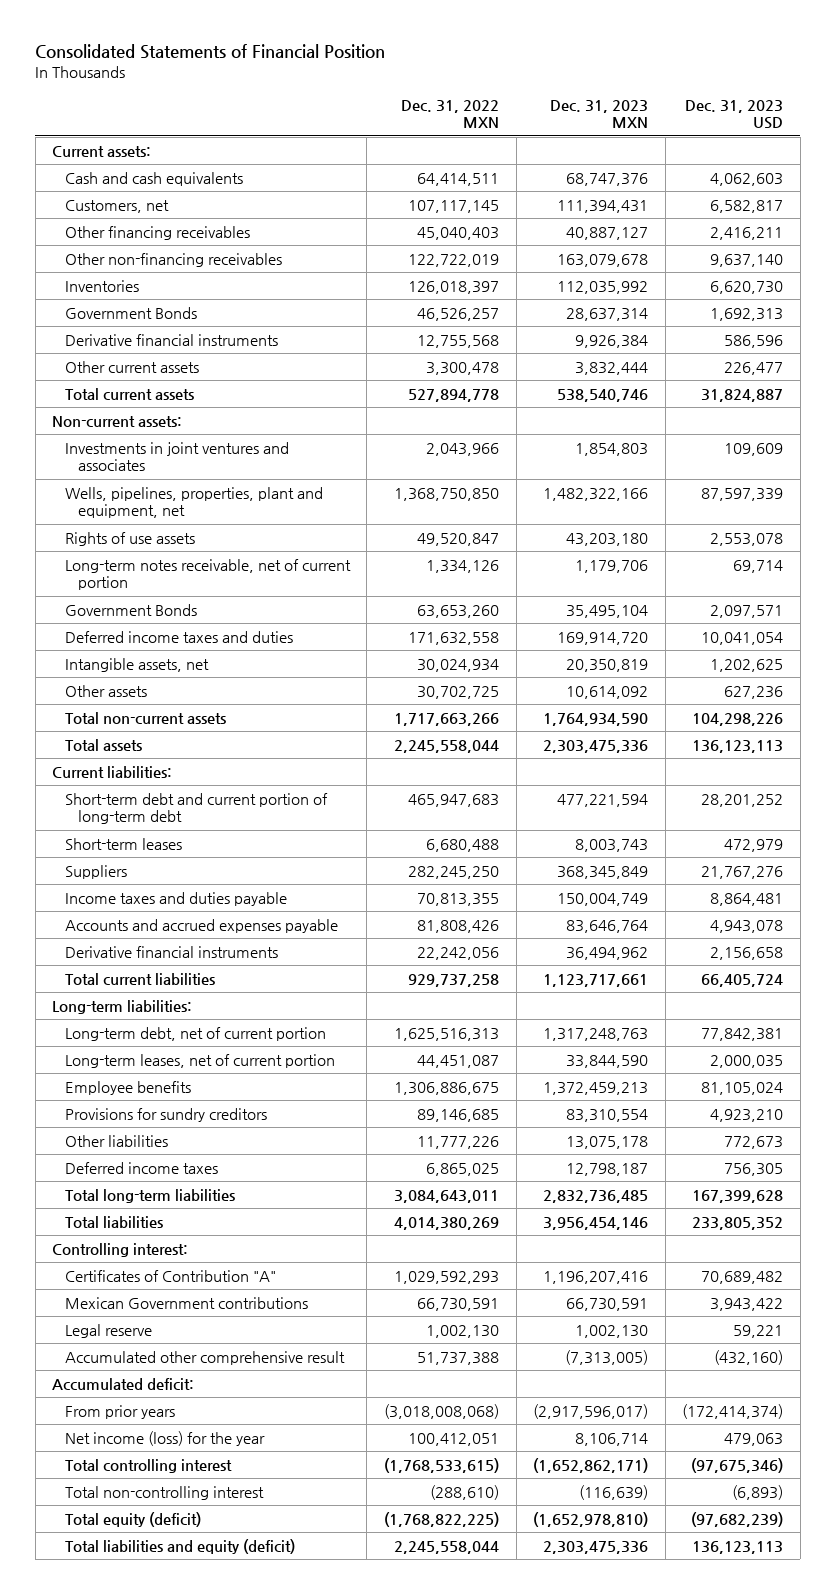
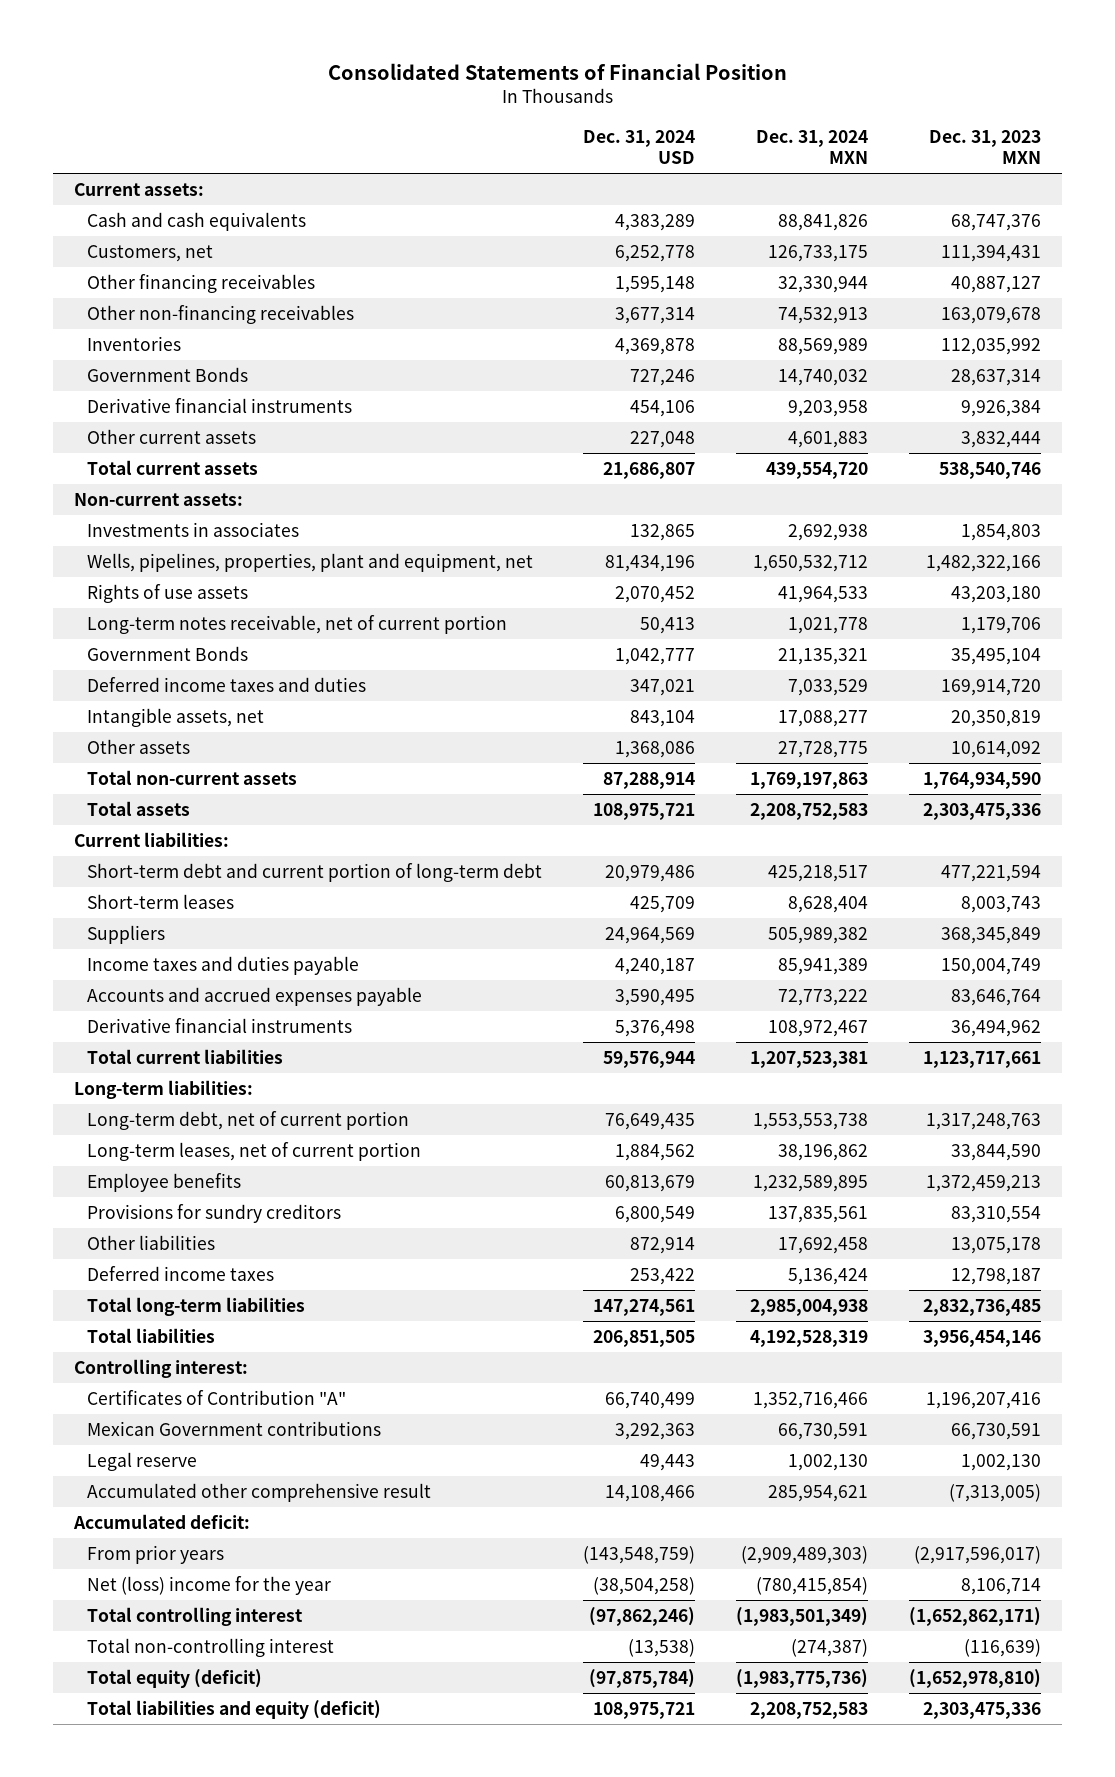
- | Dec. 31, 2022 MXN | Dec. 31, 2023 MXN | Dec. 31, 2023 USD
+ | Dec. 31, 2024 USD | Dec. 31, 2024 MXN | Dec. 31, 2023 MXN
- Investments in joint ventures and associates | 2,043,966 | 1,854,803 | 109,609
+ Investments in associates | 132,865 | 2,692,938 | 1,854,803
- Net income (loss) for the year | 100,412,051 | 8,106,714 | 479,063
+ Net (loss) income for the year | (38,504,258) | (780,415,854) | 8,106,714

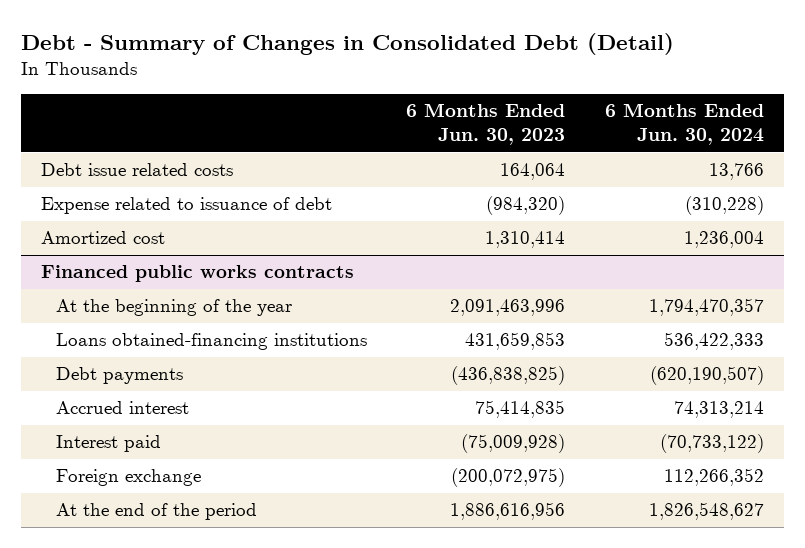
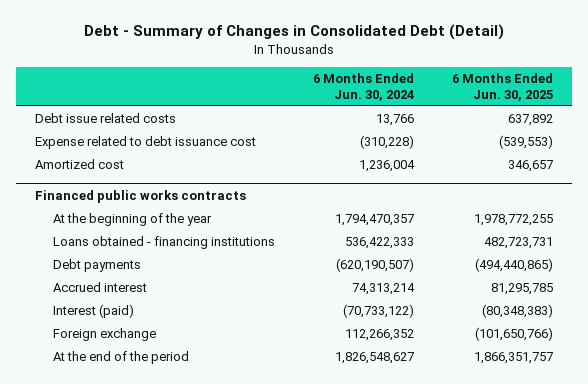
- | 6 Months Ended Jun. 30, 2023 | 6 Months Ended Jun. 30, 2024
+ | 6 Months Ended Jun. 30, 2024 | 6 Months Ended Jun. 30, 2025
- Expense related to issuance of debt | (984,320) | (310,228)
+ Expense related to debt issuance cost | (310,228) | (539,553)
@ Financed public works contracts
- Loans obtained-financing institutions | 431,659,853 | 536,422,333
+ Loans obtained - financing institutions | 536,422,333 | 482,723,731
- Interest paid | (75,009,928) | (70,733,122)
+ Interest (paid) | (70,733,122) | (80,348,383)

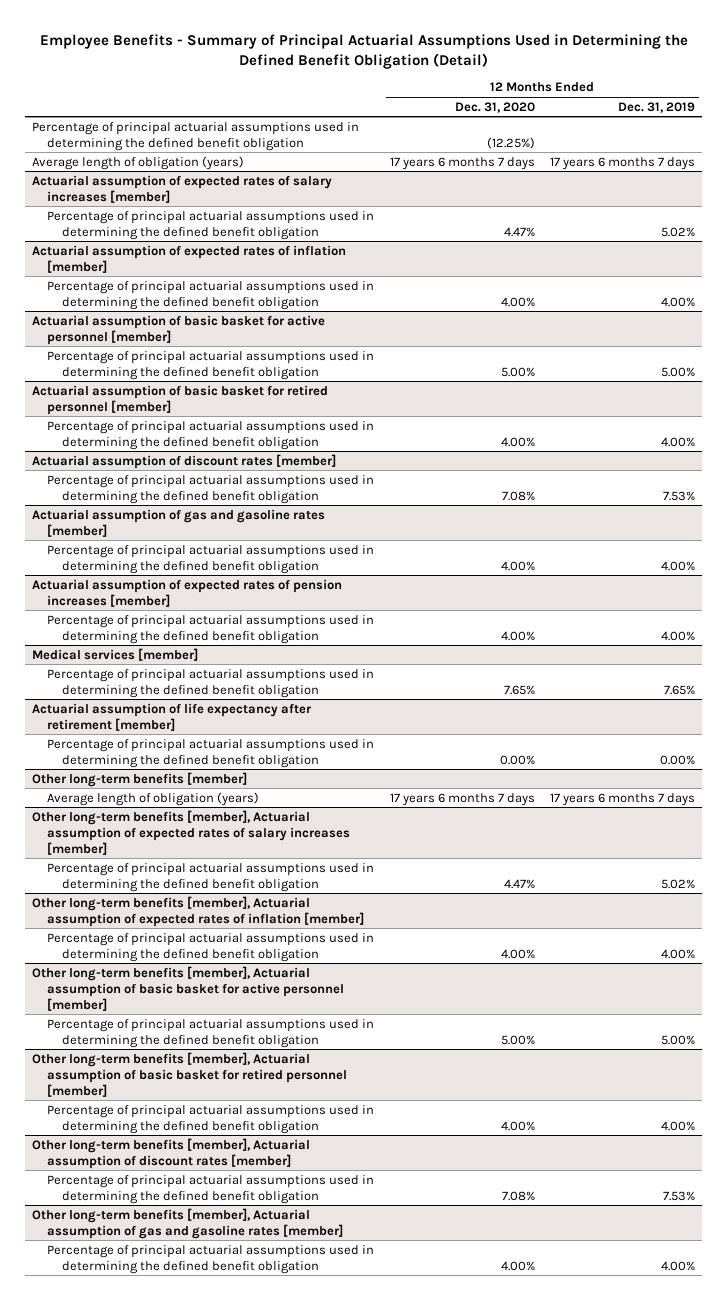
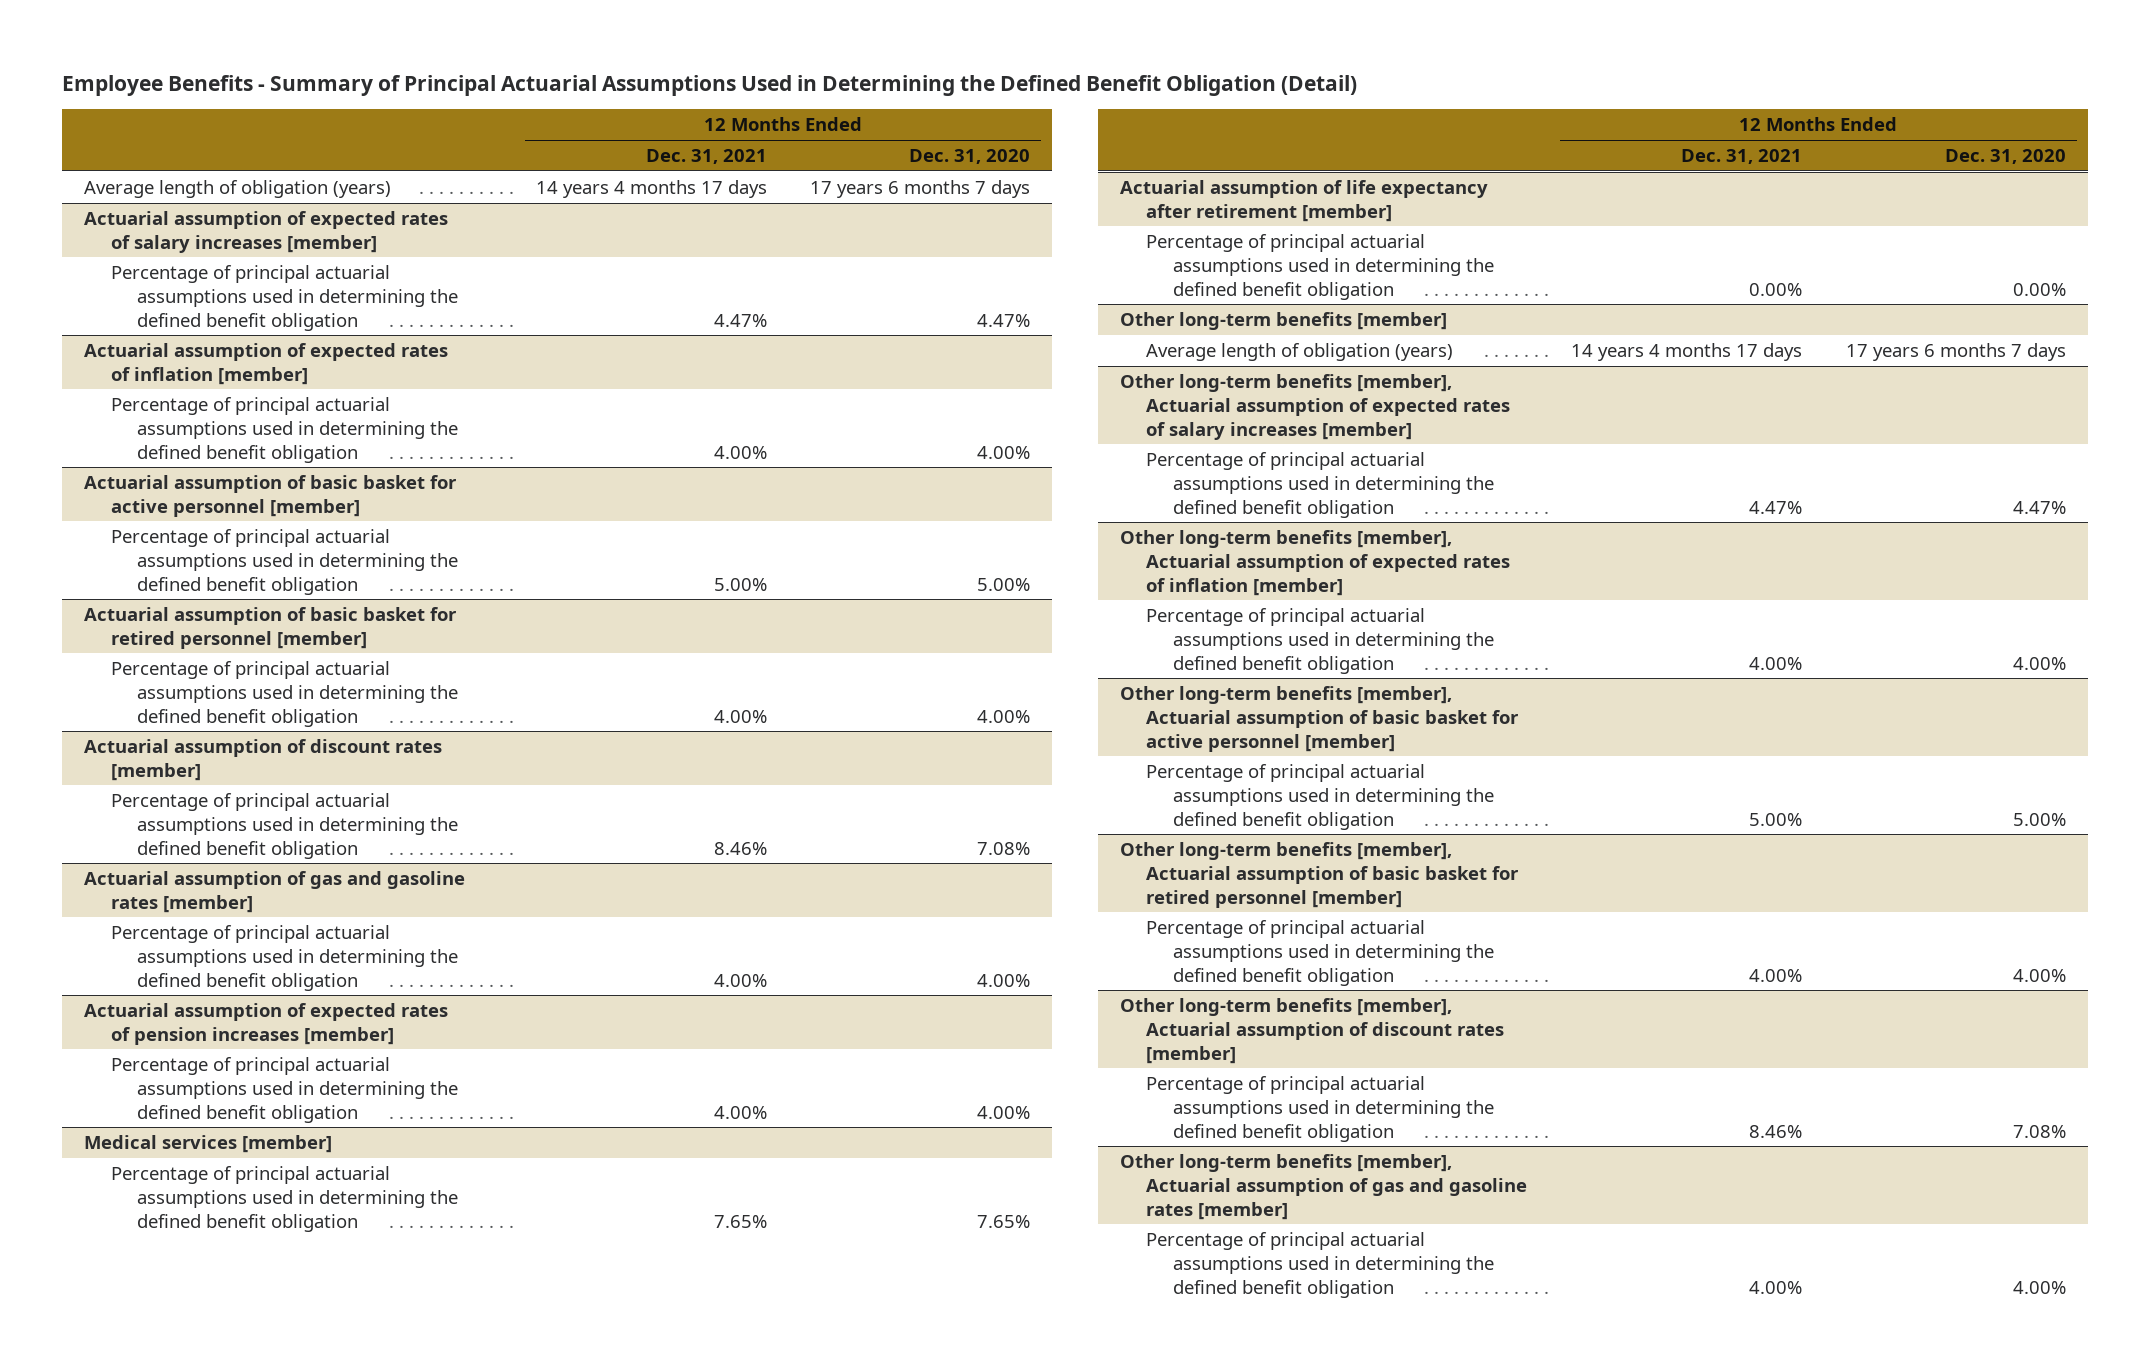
- | 12 Months Ended Dec. 31, 2020 | 12 Months Ended Dec. 31, 2019
+ | 12 Months Ended Dec. 31, 2021 | 12 Months Ended Dec. 31, 2020
- Percentage of principal actuarial assumptions used in determining the defined benefit obligation | (12.25%) |

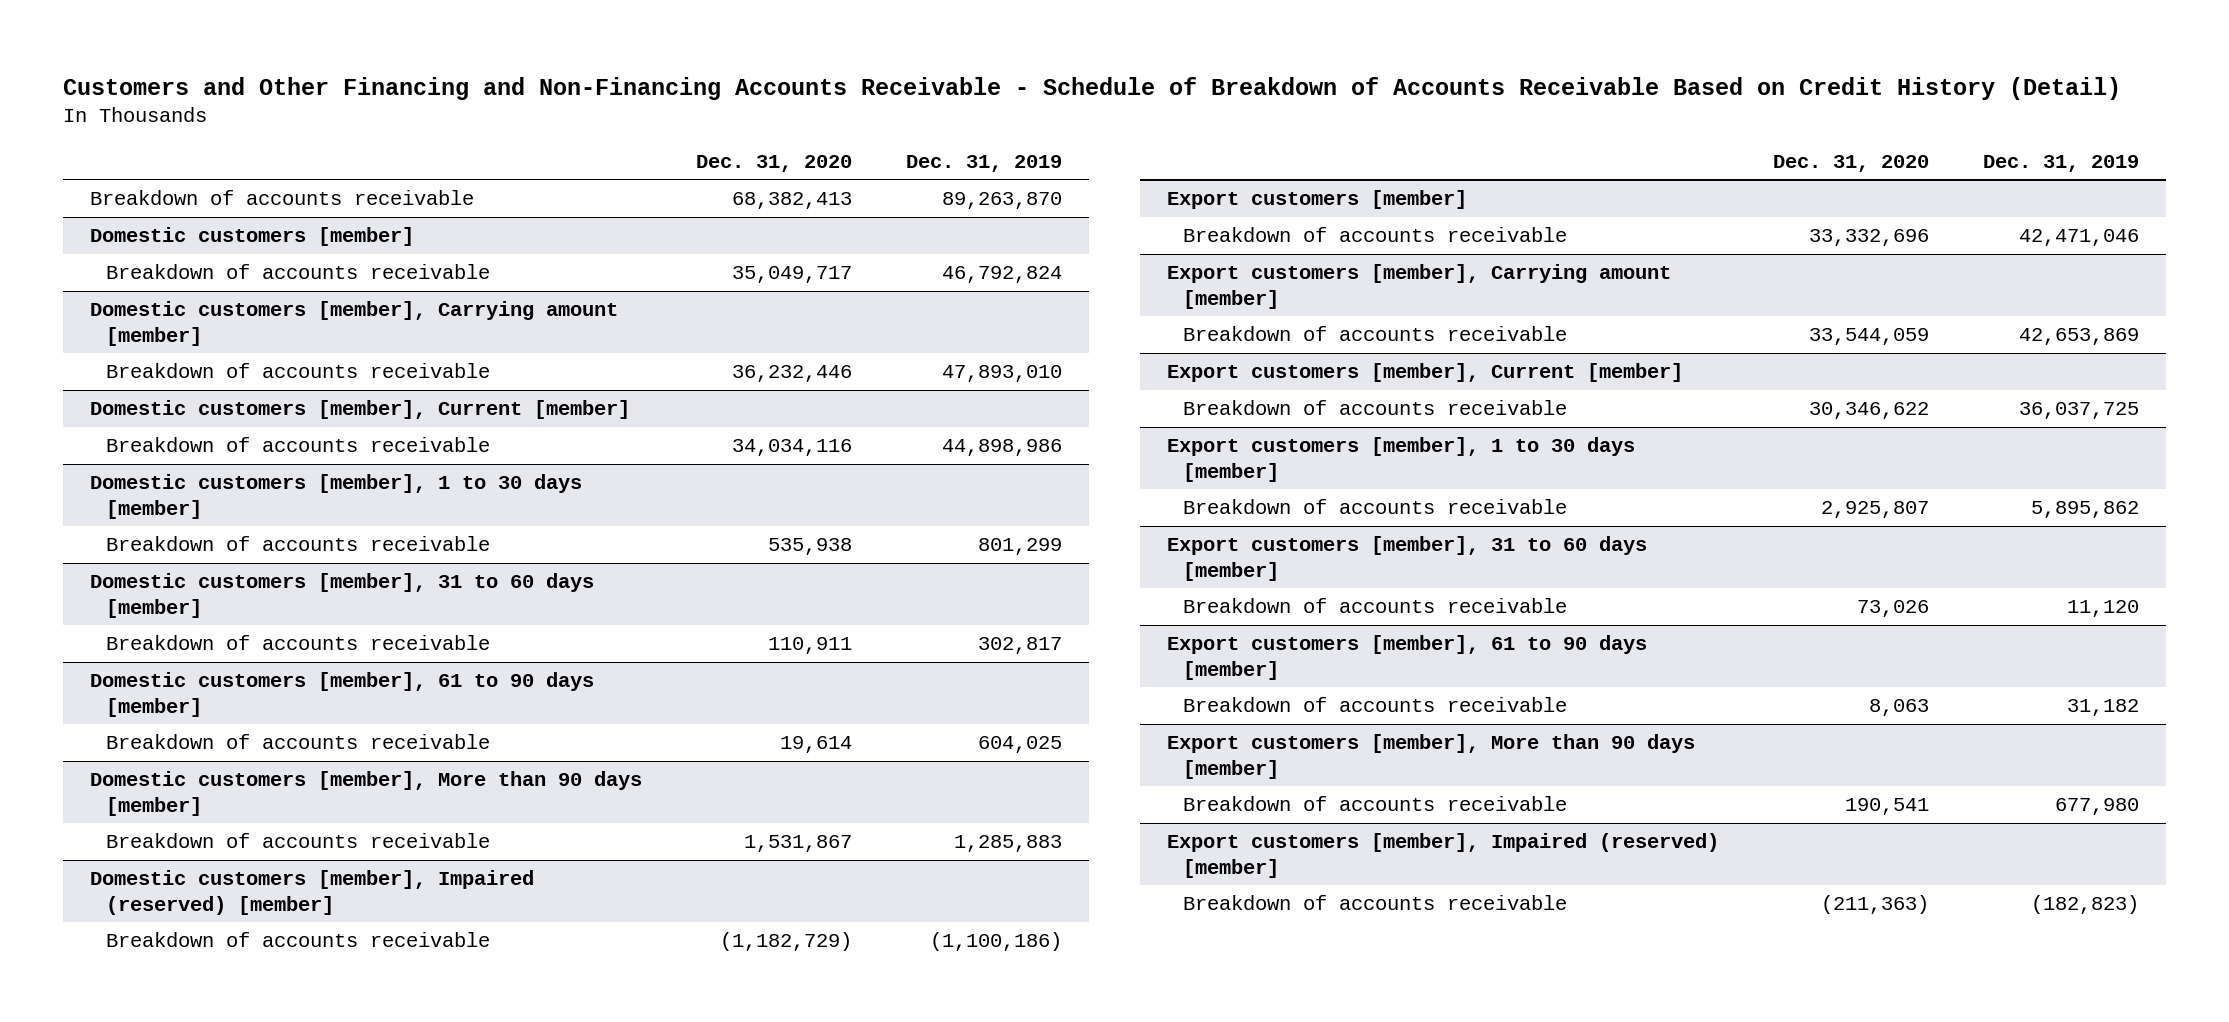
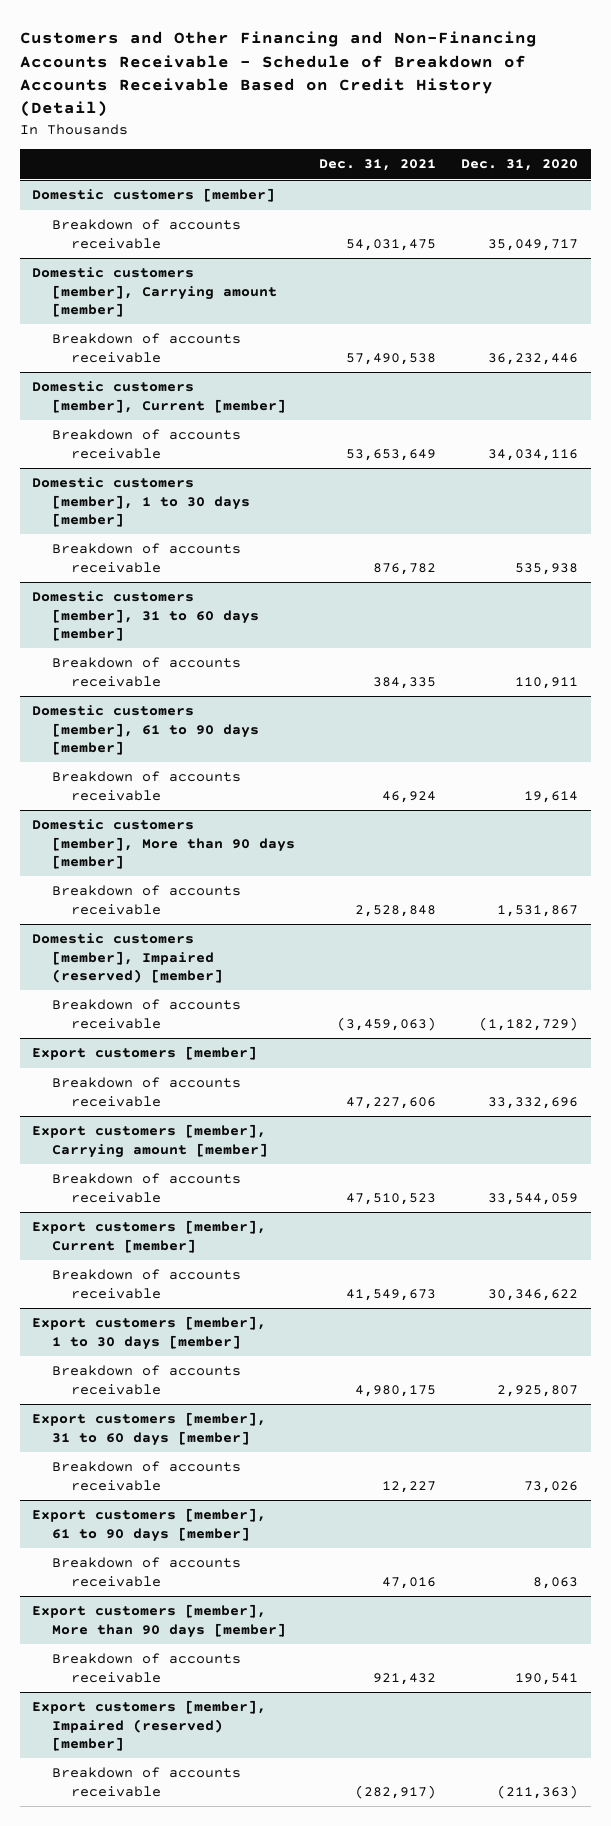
- | Dec. 31, 2020 | Dec. 31, 2019
+ | Dec. 31, 2021 | Dec. 31, 2020
- Breakdown of accounts receivable | 68,382,413 | 89,263,870

